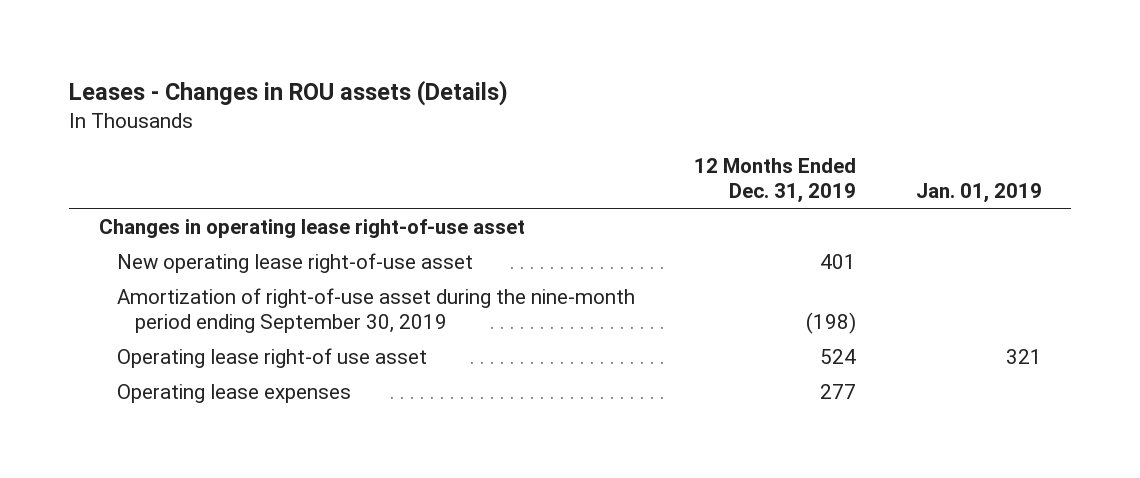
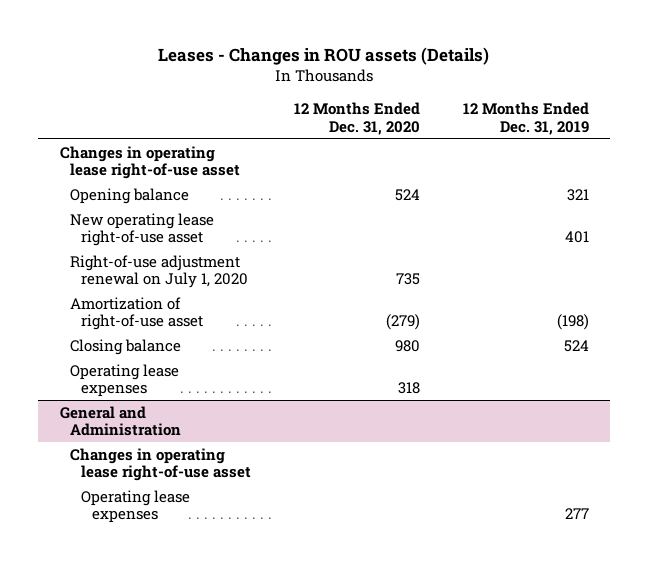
- | 12 Months Ended Dec. 31, 2019 | Jan. 01, 2019
+ | 12 Months Ended Dec. 31, 2020 | 12 Months Ended Dec. 31, 2019
+ Opening balance | 524 | 321
- Amortization of right-of-use asset during the nine-month period ending September 30, 2019 | (198) |
- Operating lease right-of use asset | 524 | 321
+ Right-of-use adjustment renewal on July 1, 2020 | 735 |
+ Amortization of right-of-use asset | (279) | (198)
+ Closing balance | 980 | 524
+ Operating lease expenses | 318 |
+ General and Administration
+ Changes in operating lease right-of-use asset

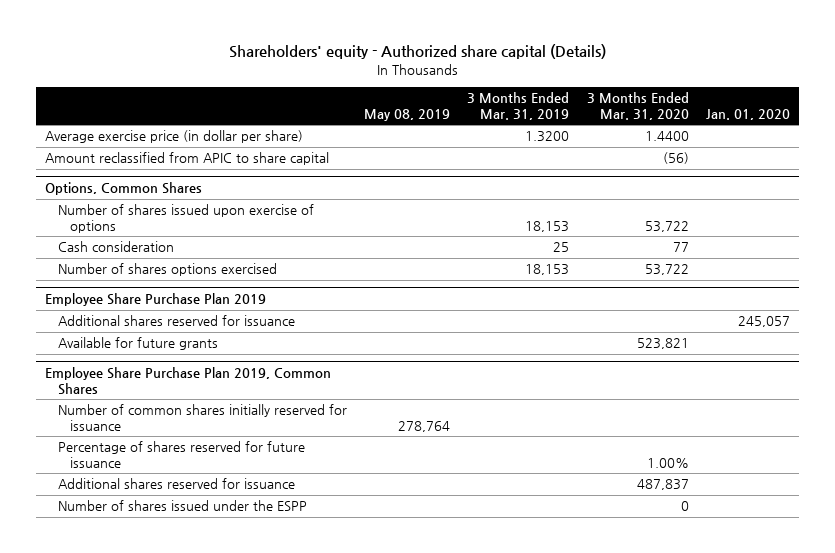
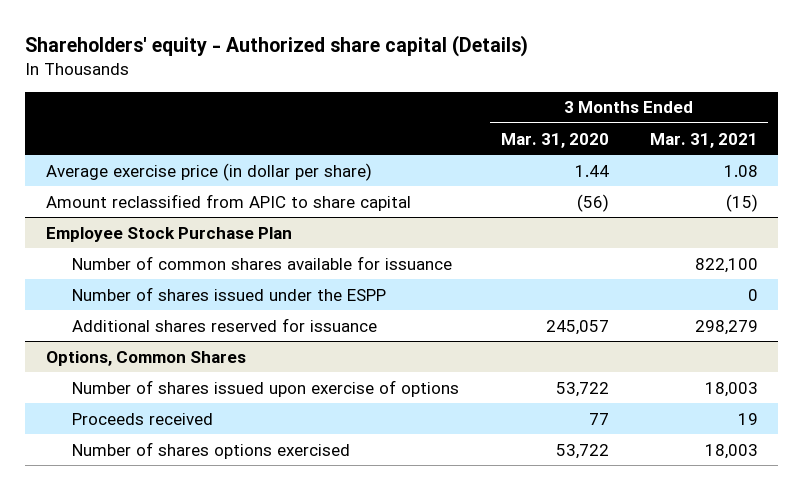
- | May 08, 2019 | 3 Months Ended Mar. 31, 2019 | 3 Months Ended Mar. 31, 2020 | Jan. 01, 2020
+ | 3 Months Ended Mar. 31, 2020 | 3 Months Ended Mar. 31, 2021
- Average exercise price (in dollar per share) | | 1.3200 | 1.4400 |
+ Average exercise price (in dollar per share) | 1.44 | 1.08
+ Employee Stock Purchase Plan
+ Number of common shares available for issuance | | 822,100
+ Number of shares issued under the ESPP | | 0
+ Additional shares reserved for issuance | 245,057 | 298,279
@ Options, Common Shares
- Cash consideration | | 25 | 77 |
+ Proceeds received | 77 | 19
- Employee Share Purchase Plan 2019
- Additional shares reserved for issuance | | | | 245,057
- Available for future grants | | | 523,821 |
- Employee Share Purchase Plan 2019, Common Shares
- Number of common shares initially reserved for issuance | 278,764 | | |
- Percentage of shares reserved for future issuance | | | 1.00% |
- Additional shares reserved for issuance | | | 487,837 |
- Number of shares issued under the ESPP | | | 0 |

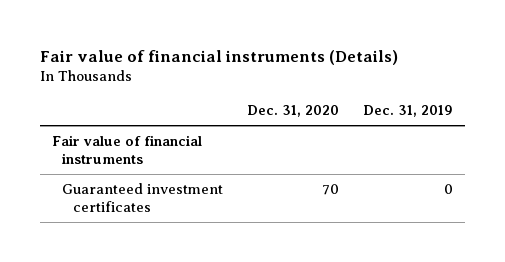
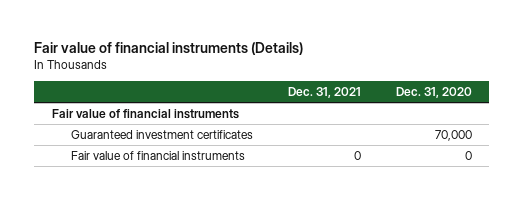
- | Dec. 31, 2020 | Dec. 31, 2019
+ | Dec. 31, 2021 | Dec. 31, 2020
- Guaranteed investment certificates | 70 | 0
+ Guaranteed investment certificates | | 70,000
+ Fair value of financial instruments | 0 | 0

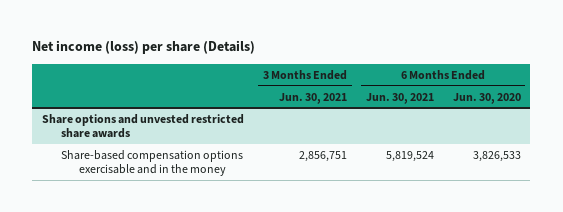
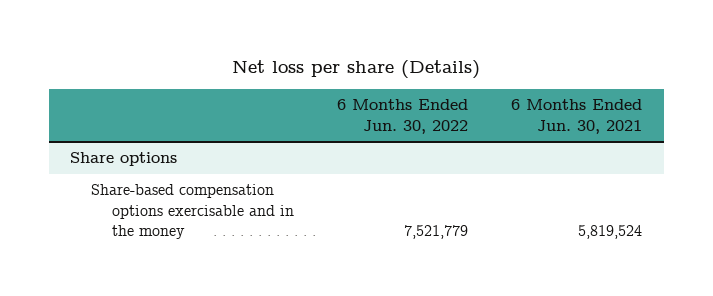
- Net income (loss) per share (Details)
+ Net loss per share (Details)
- | 3 Months Ended Jun. 30, 2021 | 6 Months Ended Jun. 30, 2021 | 6 Months Ended Jun. 30, 2020
+ | 6 Months Ended Jun. 30, 2022 | 6 Months Ended Jun. 30, 2021
- Share options and unvested restricted share awards
+ Share options

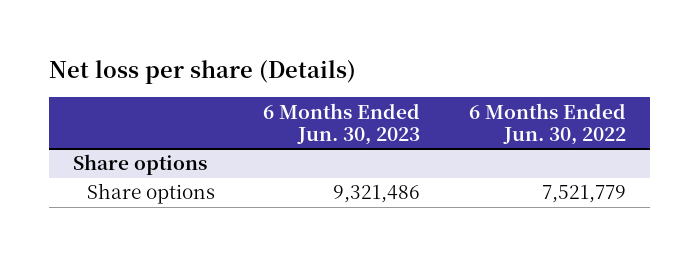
- | 6 Months Ended Jun. 30, 2022 | 6 Months Ended Jun. 30, 2021
+ | 6 Months Ended Jun. 30, 2023 | 6 Months Ended Jun. 30, 2022
@ Share options
- Share-based compensation options exercisable and in the money | 7,521,779 | 5,819,524
+ Share options | 9,321,486 | 7,521,779

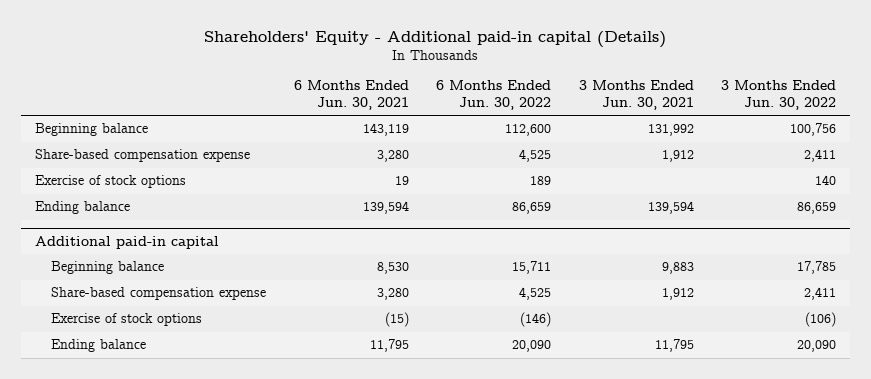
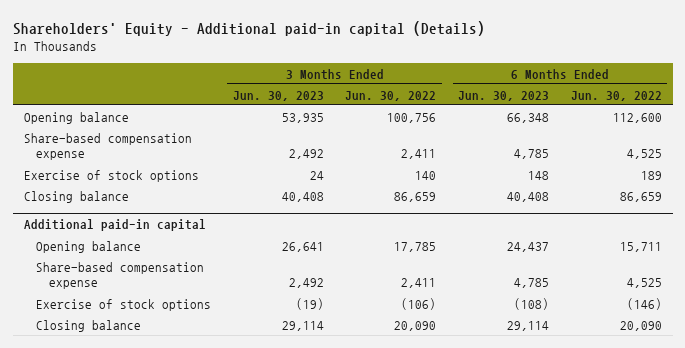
- | 6 Months Ended Jun. 30, 2021 | 6 Months Ended Jun. 30, 2022 | 3 Months Ended Jun. 30, 2021 | 3 Months Ended Jun. 30, 2022
+ | 3 Months Ended Jun. 30, 2023 | 3 Months Ended Jun. 30, 2022 | 6 Months Ended Jun. 30, 2023 | 6 Months Ended Jun. 30, 2022
- Beginning balance | 143,119 | 112,600 | 131,992 | 100,756
+ Opening balance | 53,935 | 100,756 | 66,348 | 112,600
- Ending balance | 139,594 | 86,659 | 139,594 | 86,659
+ Closing balance | 40,408 | 86,659 | 40,408 | 86,659
@ Additional paid-in capital
- Beginning balance | 8,530 | 15,711 | 9,883 | 17,785
+ Opening balance | 26,641 | 17,785 | 24,437 | 15,711
- Ending balance | 11,795 | 20,090 | 11,795 | 20,090
+ Closing balance | 29,114 | 20,090 | 29,114 | 20,090

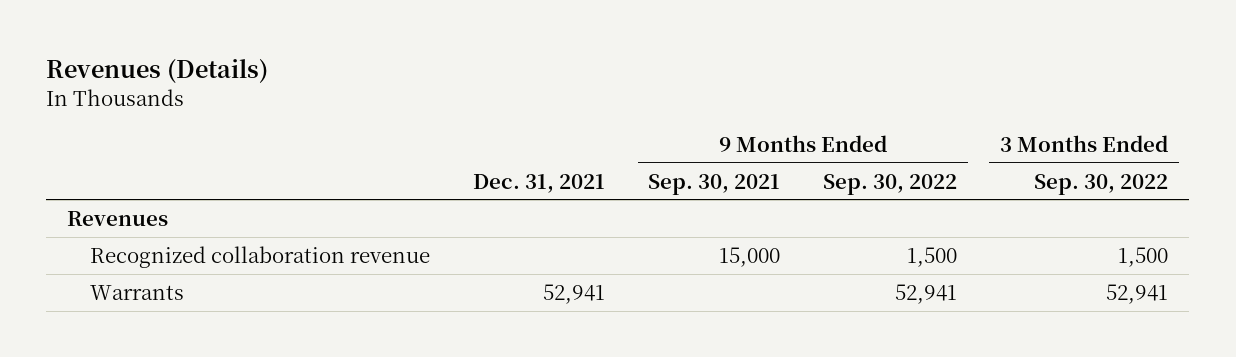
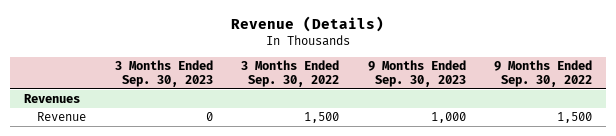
- Revenues (Details)
+ Revenue (Details)
- | Dec. 31, 2021 | 9 Months Ended Sep. 30, 2021 | 9 Months Ended Sep. 30, 2022 | 3 Months Ended Sep. 30, 2022
+ | 3 Months Ended Sep. 30, 2023 | 3 Months Ended Sep. 30, 2022 | 9 Months Ended Sep. 30, 2023 | 9 Months Ended Sep. 30, 2022
- Recognized collaboration revenue | | 15,000 | 1,500 | 1,500
- Warrants | 52,941 | | 52,941 | 52,941
+ Revenue | 0 | 1,500 | 1,000 | 1,500

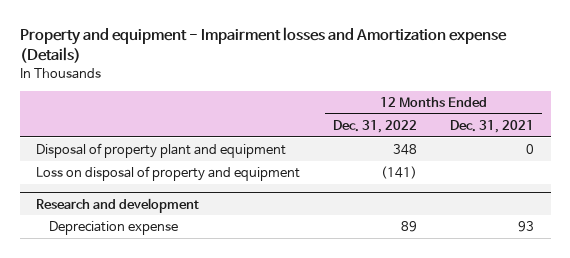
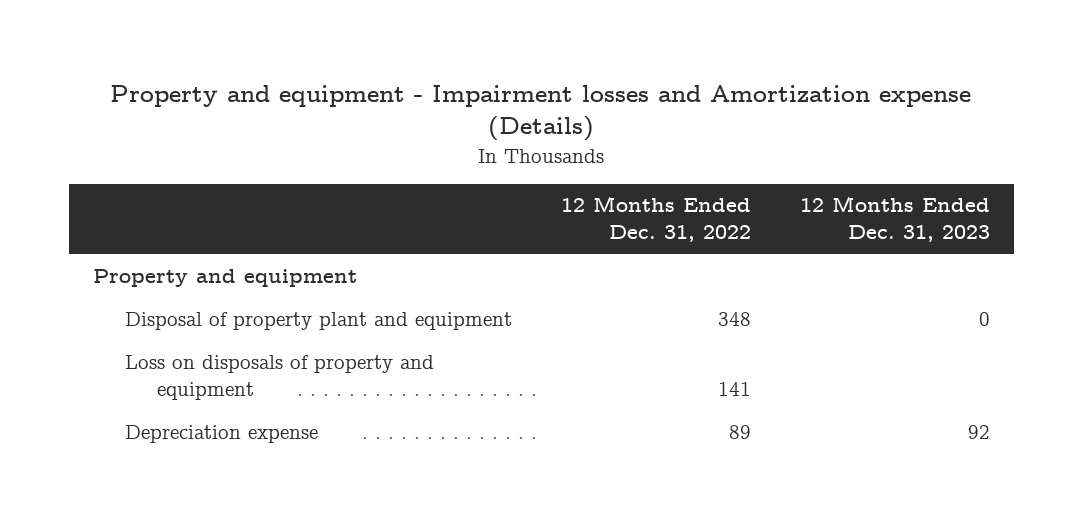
- | 12 Months Ended Dec. 31, 2022 | 12 Months Ended Dec. 31, 2021
+ | 12 Months Ended Dec. 31, 2022 | 12 Months Ended Dec. 31, 2023
+ Property and equipment
- Loss on disposal of property and equipment | (141) |
- Research and development
+ Loss on disposals of property and equipment | 141 |

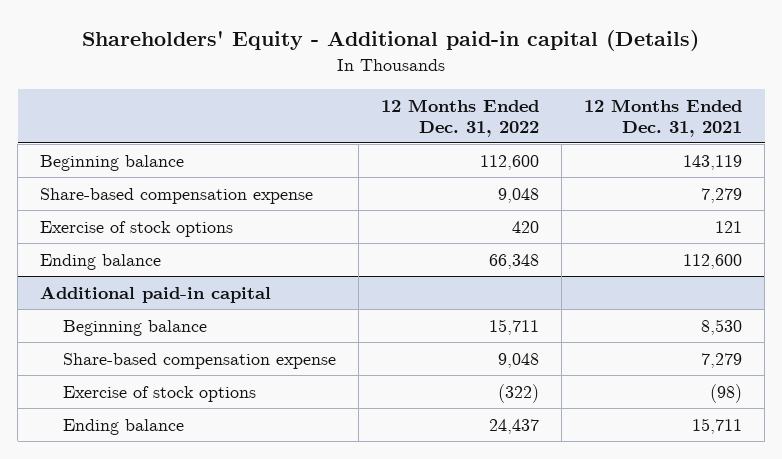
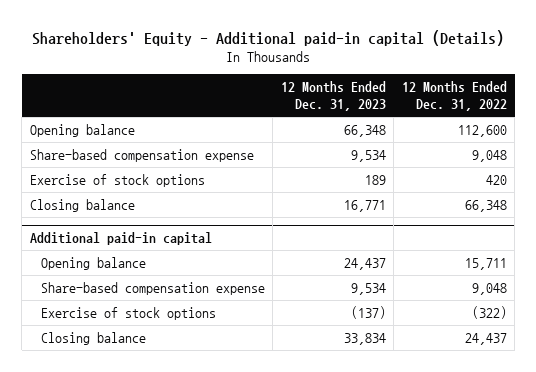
- | 12 Months Ended Dec. 31, 2022 | 12 Months Ended Dec. 31, 2021
+ | 12 Months Ended Dec. 31, 2023 | 12 Months Ended Dec. 31, 2022
- Beginning balance | 112,600 | 143,119
+ Opening balance | 66,348 | 112,600
- Ending balance | 66,348 | 112,600
+ Closing balance | 16,771 | 66,348
@ Additional paid-in capital
- Beginning balance | 15,711 | 8,530
+ Opening balance | 24,437 | 15,711
- Ending balance | 24,437 | 15,711
+ Closing balance | 33,834 | 24,437

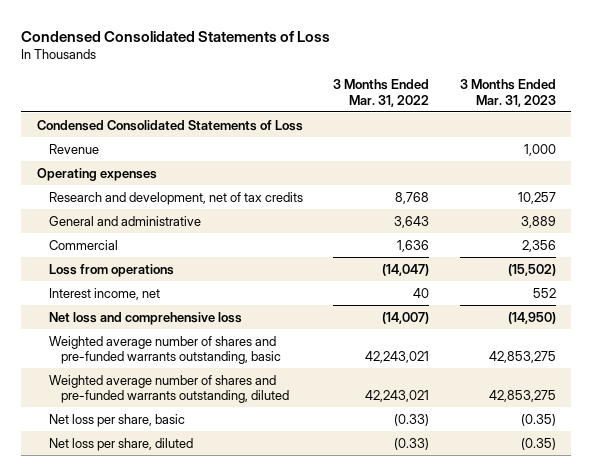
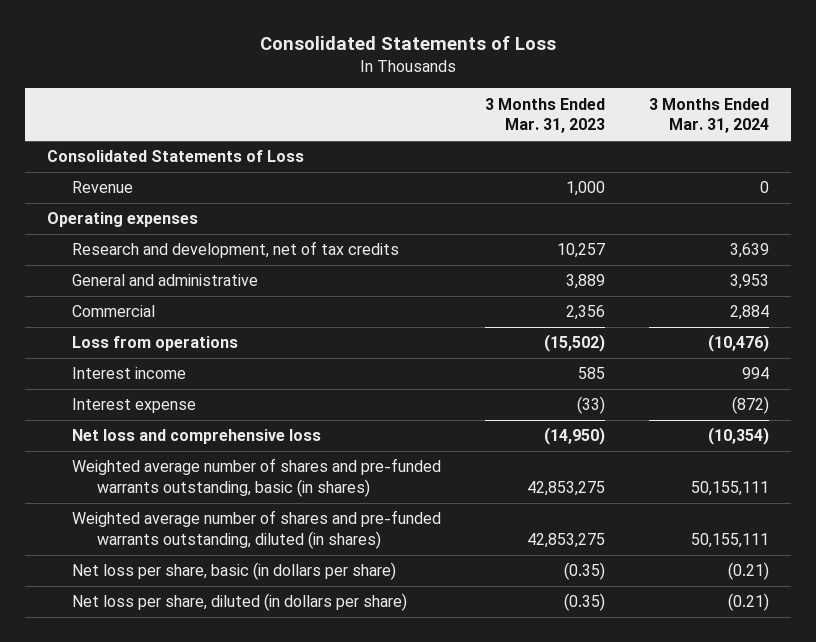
- Condensed Consolidated Statements of Loss
+ Consolidated Statements of Loss
- | 3 Months Ended Mar. 31, 2022 | 3 Months Ended Mar. 31, 2023
+ | 3 Months Ended Mar. 31, 2023 | 3 Months Ended Mar. 31, 2024
- Condensed Consolidated Statements of Loss
+ Consolidated Statements of Loss
- Interest income, net | 40 | 552
+ Interest income | 585 | 994
+ Interest expense | (33) | (872)
- Weighted average number of shares and pre-funded warrants outstanding, basic | 42,243,021 | 42,853,275
- Weighted average number of shares and pre-funded warrants outstanding, diluted | 42,243,021 | 42,853,275
- Net loss per share, basic | (0.33) | (0.35)
- Net loss per share, diluted | (0.33) | (0.35)
+ Weighted average number of shares and pre-funded warrants outstanding, basic (in shares) | 42,853,275 | 50,155,111
+ Weighted average number of shares and pre-funded warrants outstanding, diluted (in shares) | 42,853,275 | 50,155,111
+ Net loss per share, basic (in dollars per share) | (0.35) | (0.21)
+ Net loss per share, diluted (in dollars per share) | (0.35) | (0.21)

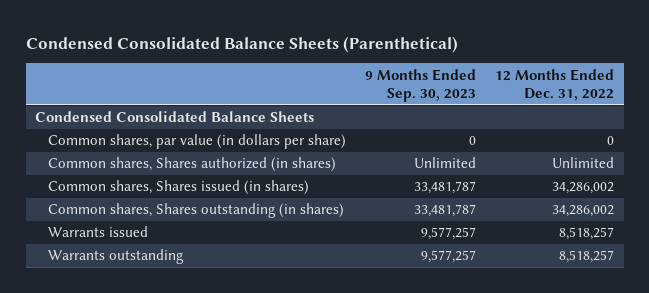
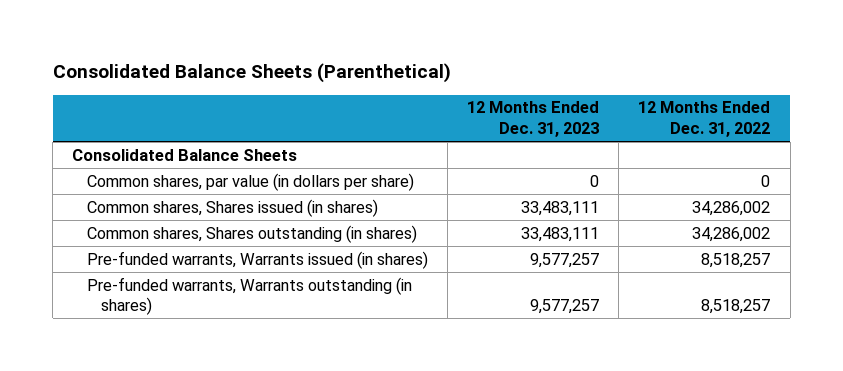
- Condensed Consolidated Balance Sheets (Parenthetical)
+ Consolidated Balance Sheets (Parenthetical)
- | 9 Months Ended Sep. 30, 2023 | 12 Months Ended Dec. 31, 2022
+ | 12 Months Ended Dec. 31, 2023 | 12 Months Ended Dec. 31, 2022
- Condensed Consolidated Balance Sheets
+ Consolidated Balance Sheets
- Common shares, Shares authorized (in shares) | Unlimited | Unlimited
- Warrants issued | 9,577,257 | 8,518,257
- Warrants outstanding | 9,577,257 | 8,518,257
+ Pre-funded warrants, Warrants issued (in shares) | 9,577,257 | 8,518,257
+ Pre-funded warrants, Warrants outstanding (in shares) | 9,577,257 | 8,518,257

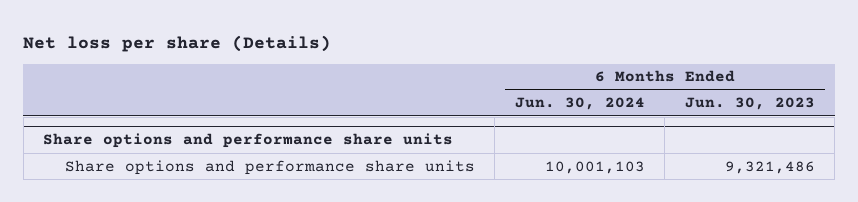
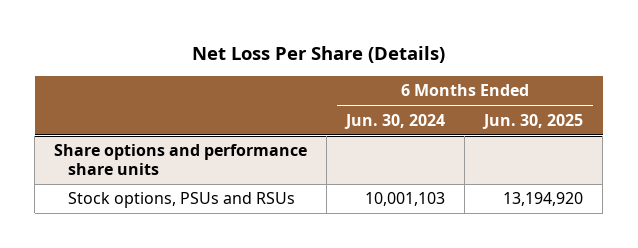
- Net loss per share (Details)
+ Net Loss Per Share (Details)
- | 6 Months Ended Jun. 30, 2024 | 6 Months Ended Jun. 30, 2023
+ | 6 Months Ended Jun. 30, 2024 | 6 Months Ended Jun. 30, 2025
@ Share options and performance share units
- Share options and performance share units | 10,001,103 | 9,321,486
+ Stock options, PSUs and RSUs | 10,001,103 | 13,194,920

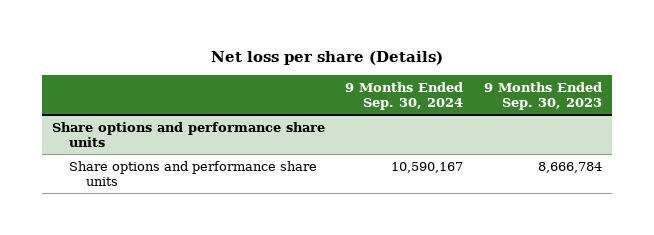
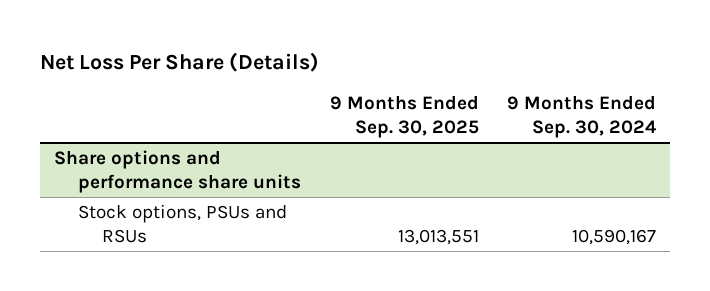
- Net loss per share (Details)
+ Net Loss Per Share (Details)
- | 9 Months Ended Sep. 30, 2024 | 9 Months Ended Sep. 30, 2023
+ | 9 Months Ended Sep. 30, 2025 | 9 Months Ended Sep. 30, 2024
@ Share options and performance share units
- Share options and performance share units | 10,590,167 | 8,666,784
+ Stock options, PSUs and RSUs | 13,013,551 | 10,590,167

